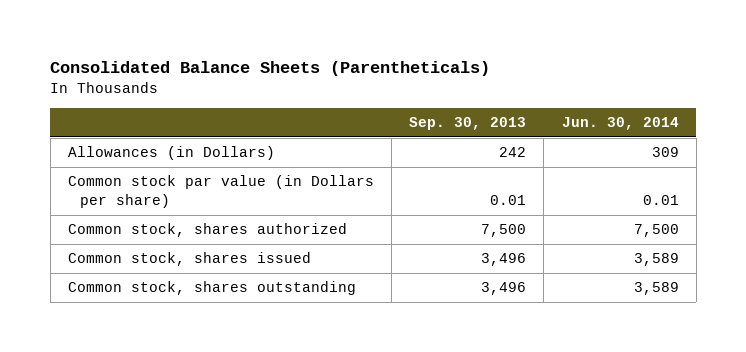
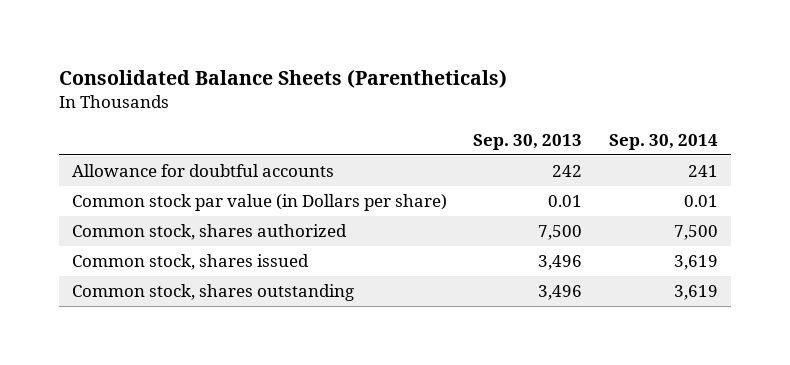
- | Sep. 30, 2013 | Jun. 30, 2014
+ | Sep. 30, 2013 | Sep. 30, 2014
- Allowances (in Dollars) | 242 | 309
+ Allowance for doubtful accounts | 242 | 241

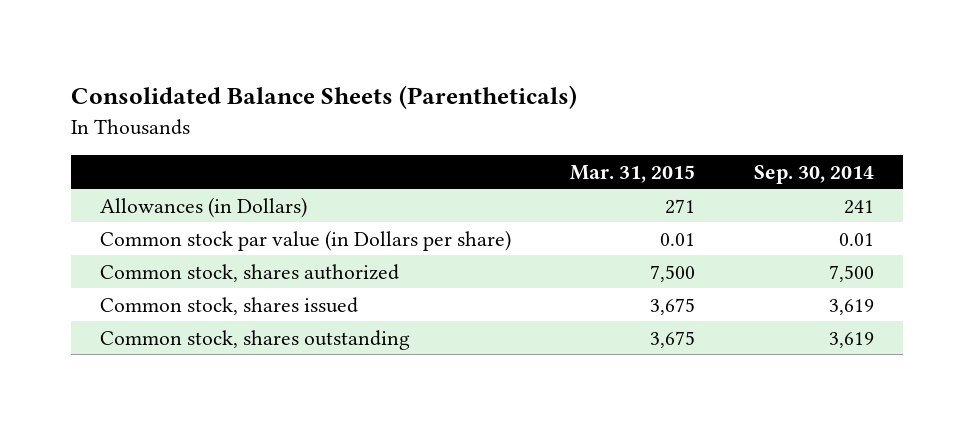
- | Sep. 30, 2013 | Sep. 30, 2014
+ | Mar. 31, 2015 | Sep. 30, 2014
- Allowance for doubtful accounts | 242 | 241
+ Allowances (in Dollars) | 271 | 241

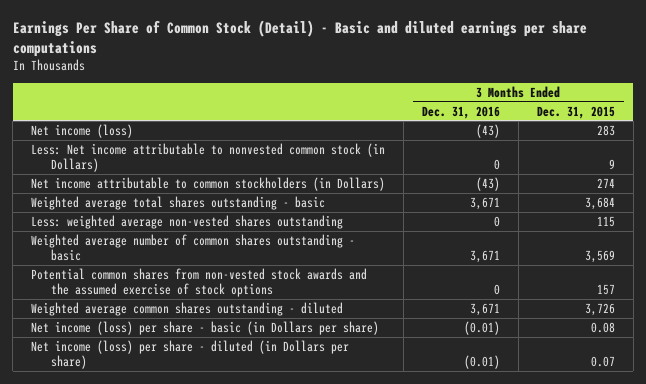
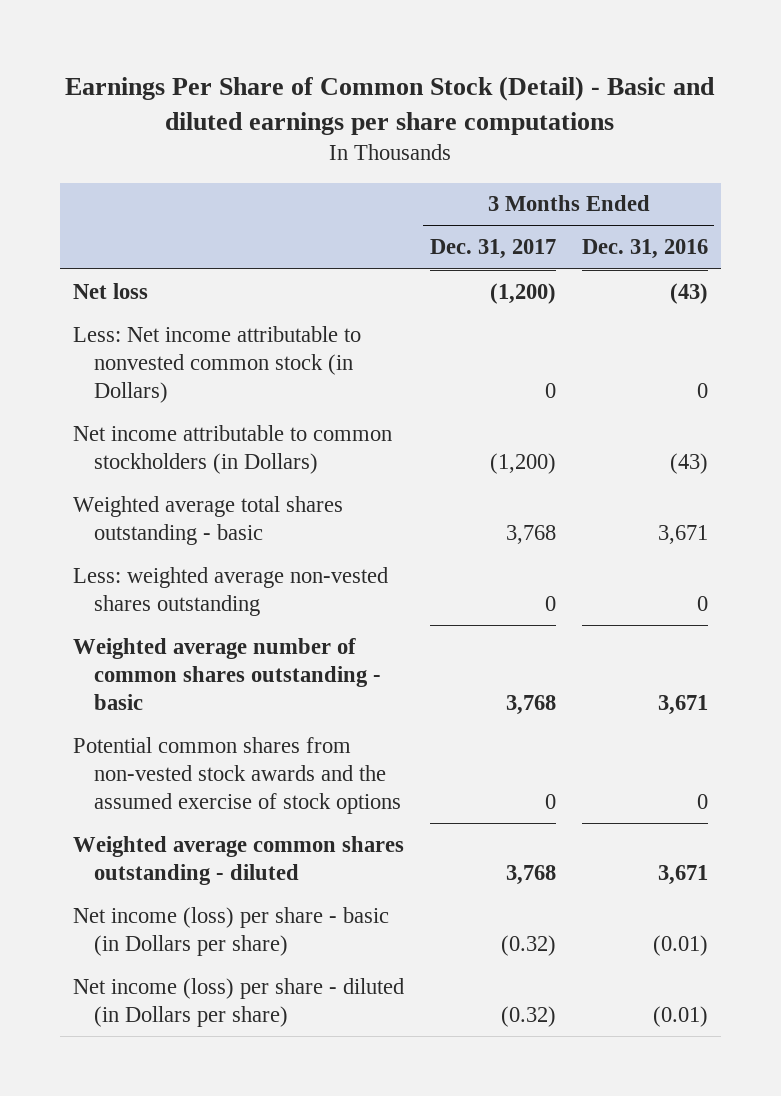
- | 3 Months Ended Dec. 31, 2016 | 3 Months Ended Dec. 31, 2015
+ | 3 Months Ended Dec. 31, 2017 | 3 Months Ended Dec. 31, 2016
- Net income (loss) | (43) | 283
+ Net loss | (1,200) | (43)

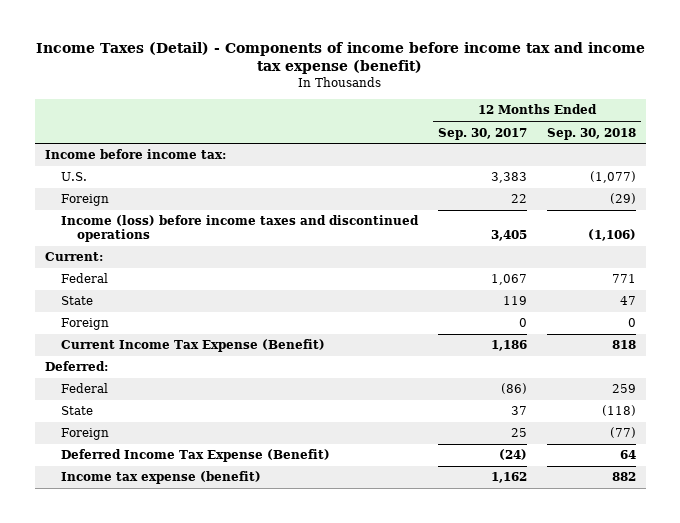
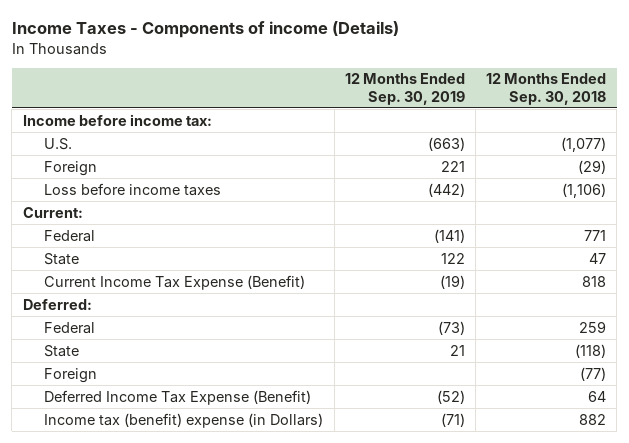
- Income Taxes (Detail) - Components of income before income tax and income tax expense (benefit)
+ Income Taxes - Components of income (Details)
- | 12 Months Ended Sep. 30, 2017 | 12 Months Ended Sep. 30, 2018
+ | 12 Months Ended Sep. 30, 2019 | 12 Months Ended Sep. 30, 2018
- Income (loss) before income taxes and discontinued operations | 3,405 | (1,106)
+ Loss before income taxes | (442) | (1,106)
- Foreign | 0 | 0
- Income tax expense (benefit) | 1,162 | 882
+ Income tax (benefit) expense (in Dollars) | (71) | 882

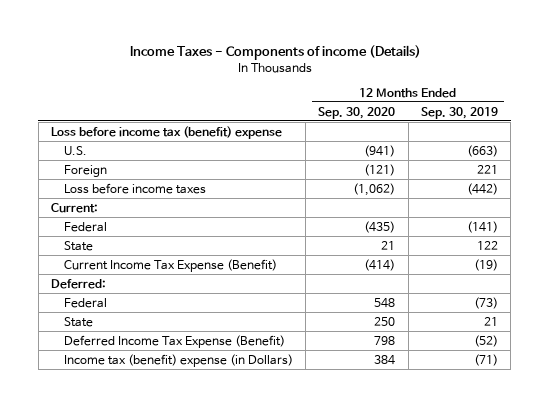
- | 12 Months Ended Sep. 30, 2019 | 12 Months Ended Sep. 30, 2018
+ | 12 Months Ended Sep. 30, 2020 | 12 Months Ended Sep. 30, 2019
- Income before income tax:
+ Loss before income tax (benefit) expense
- Foreign | | (77)

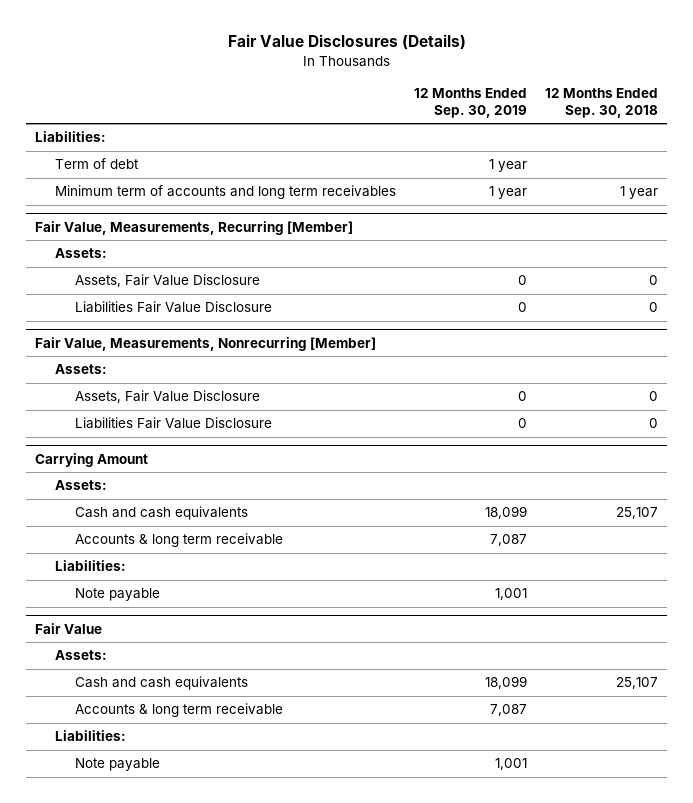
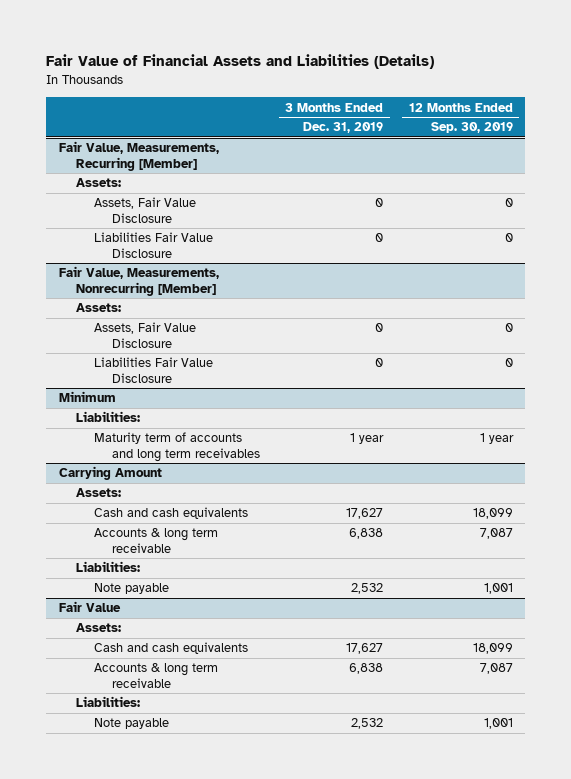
- Fair Value Disclosures (Details)
+ Fair Value of Financial Assets and Liabilities (Details)
- | 12 Months Ended Sep. 30, 2019 | 12 Months Ended Sep. 30, 2018
+ | 3 Months Ended Dec. 31, 2019 | 12 Months Ended Sep. 30, 2019
- Liabilities:
- Term of debt | 1 year |
- Minimum term of accounts and long term receivables | 1 year | 1 year
+ Minimum
+ Liabilities:
+ Maturity term of accounts and long term receivables | 1 year | 1 year

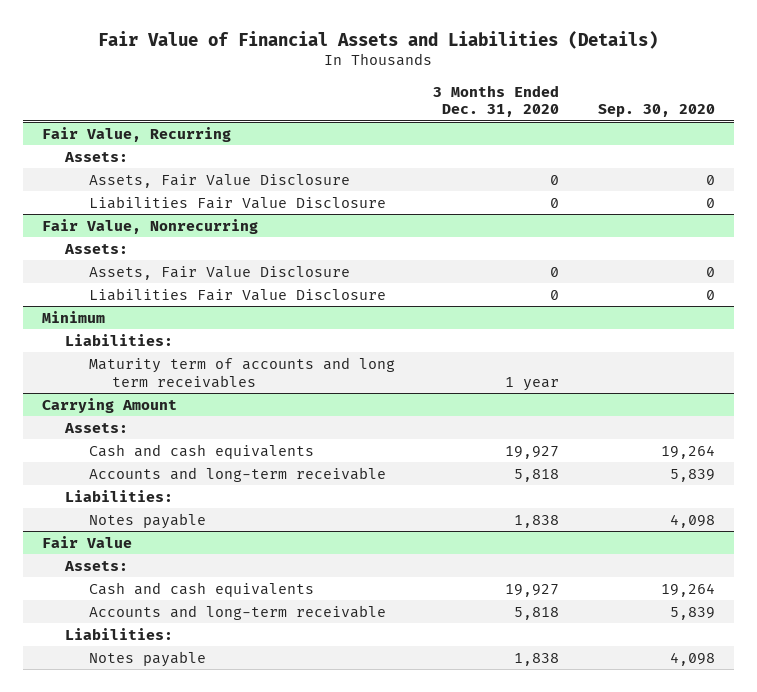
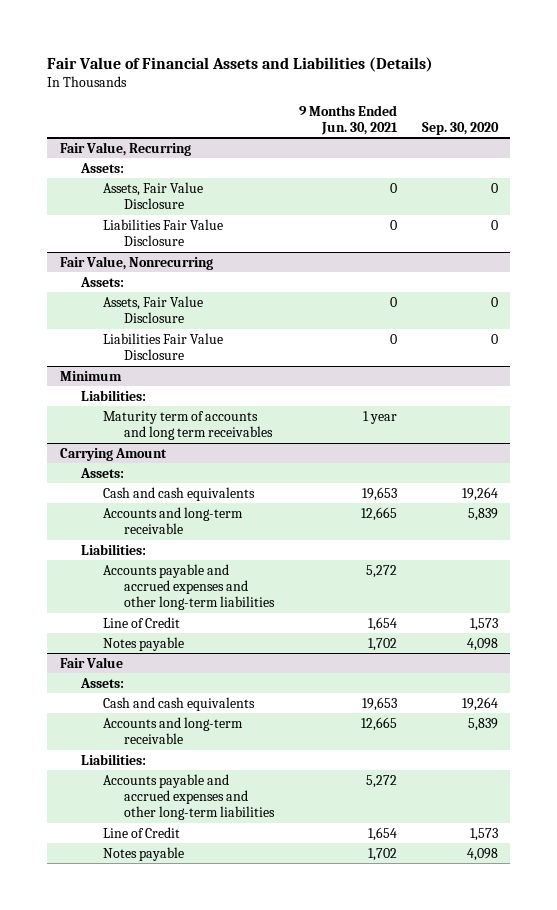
- | 3 Months Ended Dec. 31, 2020 | Sep. 30, 2020
+ | 9 Months Ended Jun. 30, 2021 | Sep. 30, 2020
@ Carrying Amount
+ Accounts payable and accrued expenses and other long-term liabilities | 5,272 |
+ Line of Credit | 1,654 | 1,573
@ Fair Value
+ Accounts payable and accrued expenses and other long-term liabilities | 5,272 |
+ Line of Credit | 1,654 | 1,573

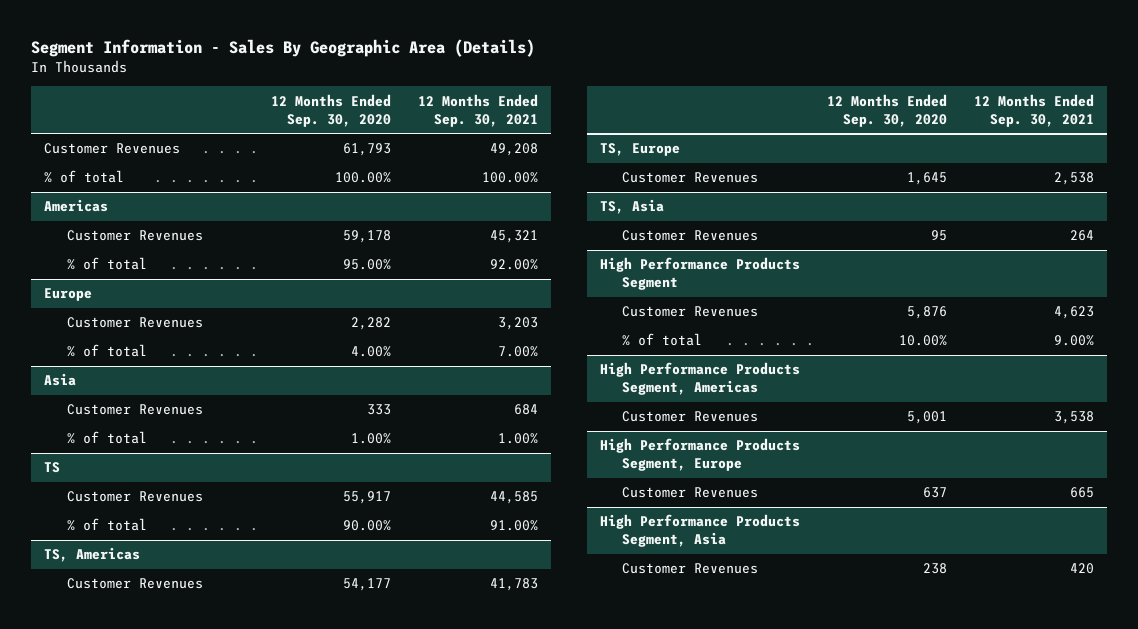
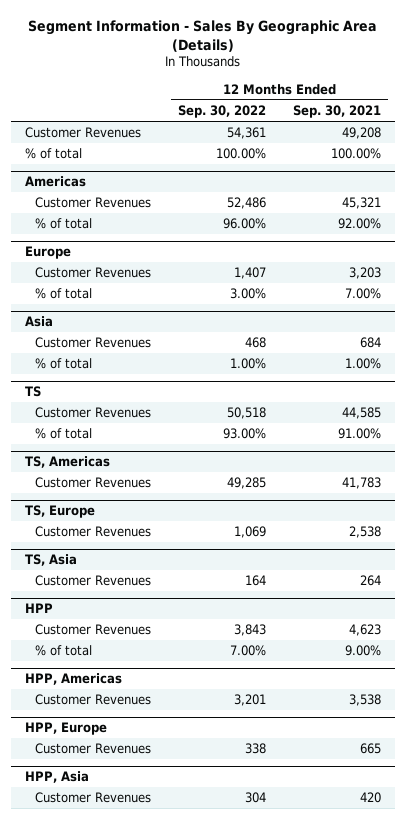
- | 12 Months Ended Sep. 30, 2020 | 12 Months Ended Sep. 30, 2021
+ | 12 Months Ended Sep. 30, 2022 | 12 Months Ended Sep. 30, 2021
- High Performance Products Segment
+ HPP
- High Performance Products Segment, Americas
+ HPP, Americas
- High Performance Products Segment, Europe
+ HPP, Europe
- High Performance Products Segment, Asia
+ HPP, Asia

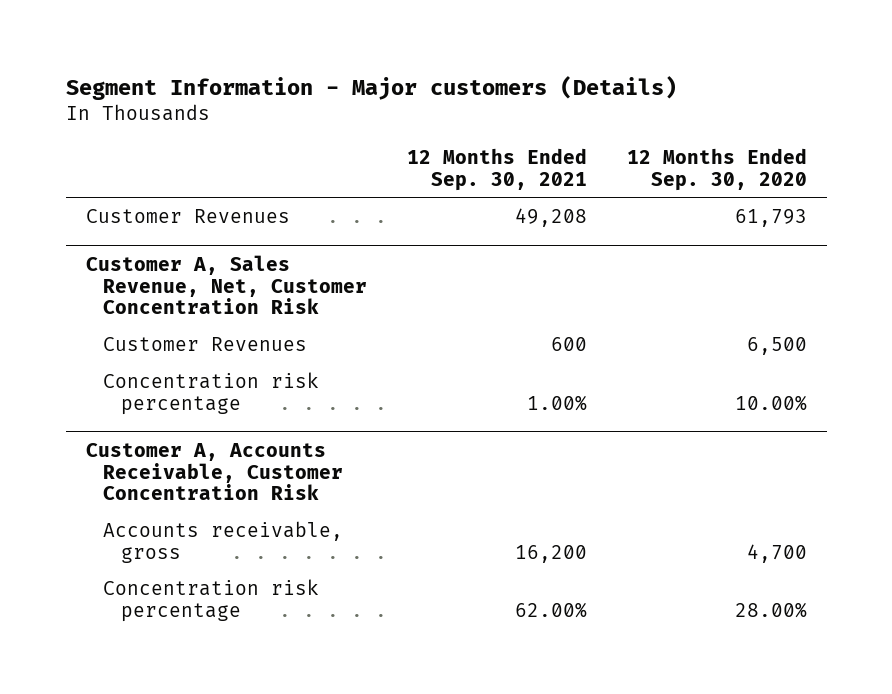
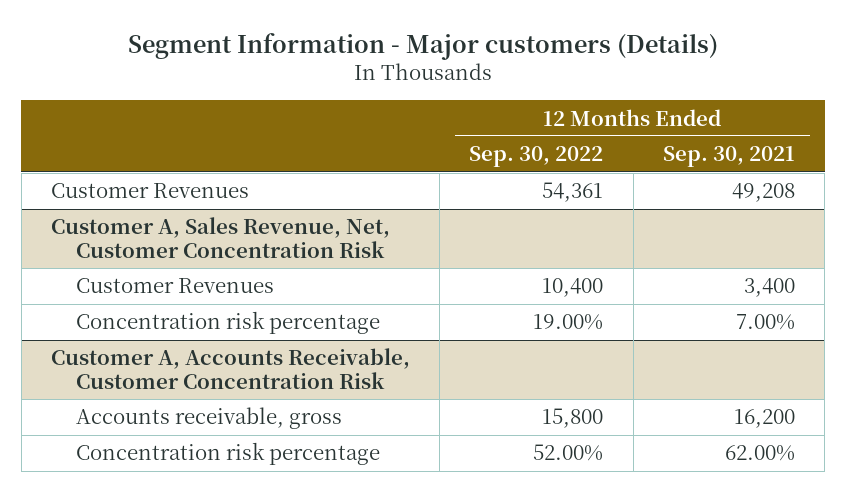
- | 12 Months Ended Sep. 30, 2021 | 12 Months Ended Sep. 30, 2020
+ | 12 Months Ended Sep. 30, 2022 | 12 Months Ended Sep. 30, 2021
@ Customer A, Sales Revenue, Net, Customer Concentration Risk
- Customer Revenues | 600 | 6,500
- Concentration risk percentage | 1.00% | 10.00%
+ Customer Revenues | 10,400 | 3,400
+ Concentration risk percentage | 19.00% | 7.00%

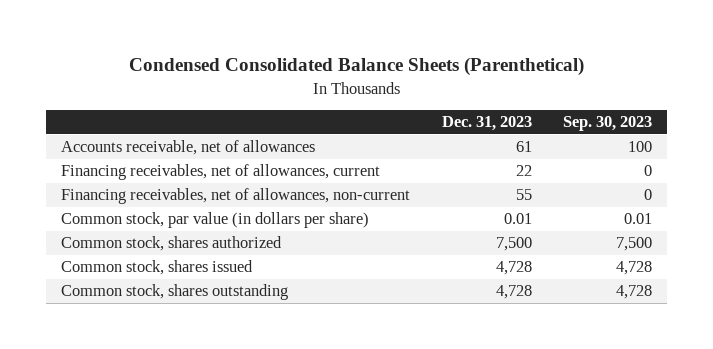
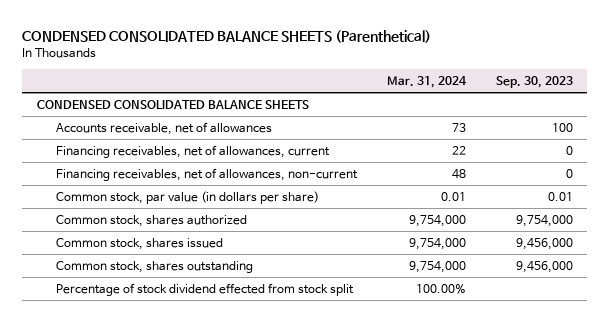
- Condensed Consolidated Balance Sheets (Parenthetical)
+ CONDENSED CONSOLIDATED BALANCE SHEETS (Parenthetical)
- | Dec. 31, 2023 | Sep. 30, 2023
+ | Mar. 31, 2024 | Sep. 30, 2023
+ CONDENSED CONSOLIDATED BALANCE SHEETS
- Common stock, shares authorized | 7,500 | 7,500
- Common stock, shares issued | 4,728 | 4,728
- Common stock, shares outstanding | 4,728 | 4,728
+ Common stock, shares authorized | 9,754,000 | 9,754,000
+ Common stock, shares issued | 9,754,000 | 9,456,000
+ Common stock, shares outstanding | 9,754,000 | 9,456,000
+ Percentage of stock dividend effected from stock split | 100.00% |

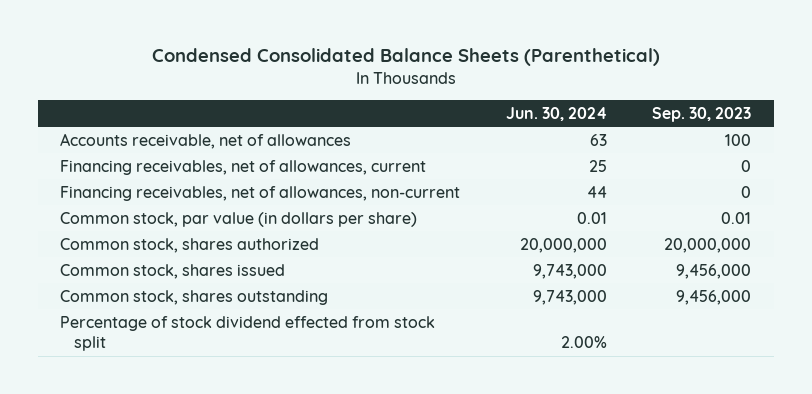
- CONDENSED CONSOLIDATED BALANCE SHEETS (Parenthetical)
+ Condensed Consolidated Balance Sheets (Parenthetical)
- | Mar. 31, 2024 | Sep. 30, 2023
+ | Jun. 30, 2024 | Sep. 30, 2023
- CONDENSED CONSOLIDATED BALANCE SHEETS
- Common stock, shares authorized | 9,754,000 | 9,754,000
+ Common stock, shares authorized | 20,000,000 | 20,000,000

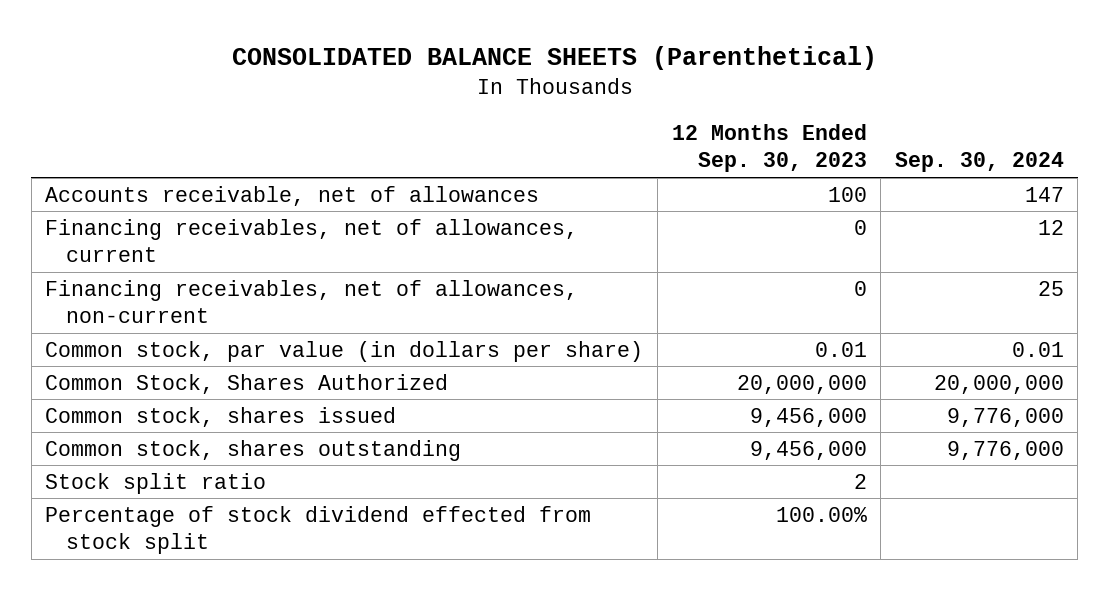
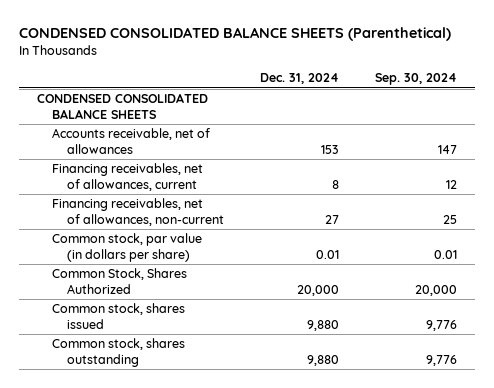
- CONSOLIDATED BALANCE SHEETS (Parenthetical)
+ CONDENSED CONSOLIDATED BALANCE SHEETS (Parenthetical)
- | 12 Months Ended Sep. 30, 2023 | Sep. 30, 2024
+ | Dec. 31, 2024 | Sep. 30, 2024
+ CONDENSED CONSOLIDATED BALANCE SHEETS
- Common Stock, Shares Authorized | 20,000,000 | 20,000,000
- Common stock, shares issued | 9,456,000 | 9,776,000
- Common stock, shares outstanding | 9,456,000 | 9,776,000
- Stock split ratio | 2 |
- Percentage of stock dividend effected from stock split | 100.00% |
+ Common Stock, Shares Authorized | 20,000 | 20,000
+ Common stock, shares issued | 9,880 | 9,776
+ Common stock, shares outstanding | 9,880 | 9,776

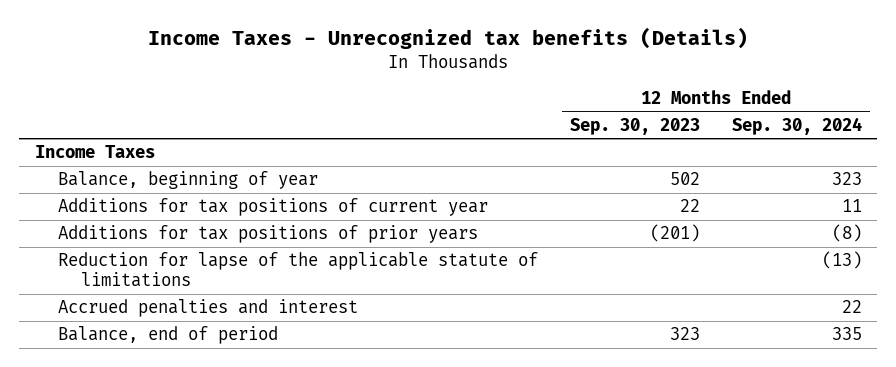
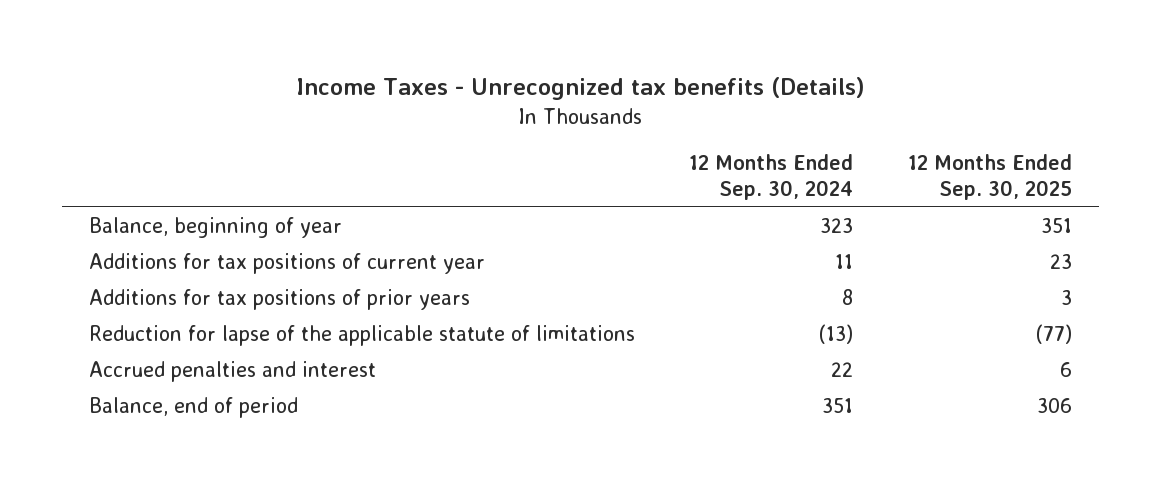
- | 12 Months Ended Sep. 30, 2023 | 12 Months Ended Sep. 30, 2024
+ | 12 Months Ended Sep. 30, 2024 | 12 Months Ended Sep. 30, 2025
- Income Taxes
- Additions for tax positions of prior years | (201) | (8)
+ Additions for tax positions of prior years | 8 | 3
- Balance, end of period | 323 | 335
+ Balance, end of period | 351 | 306

